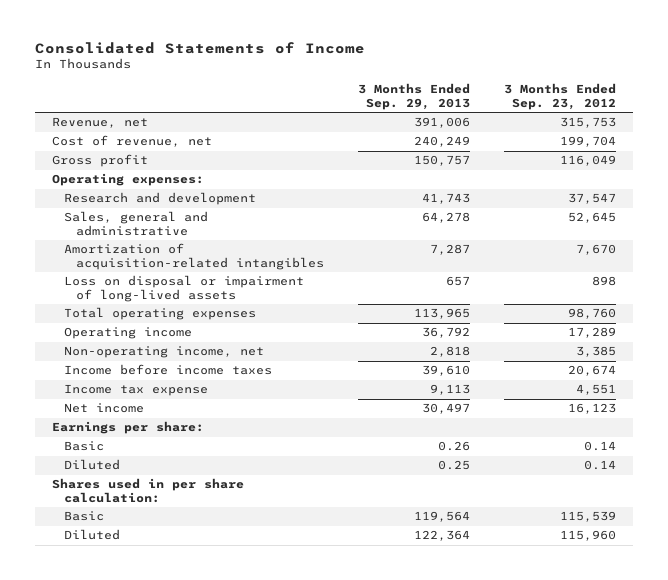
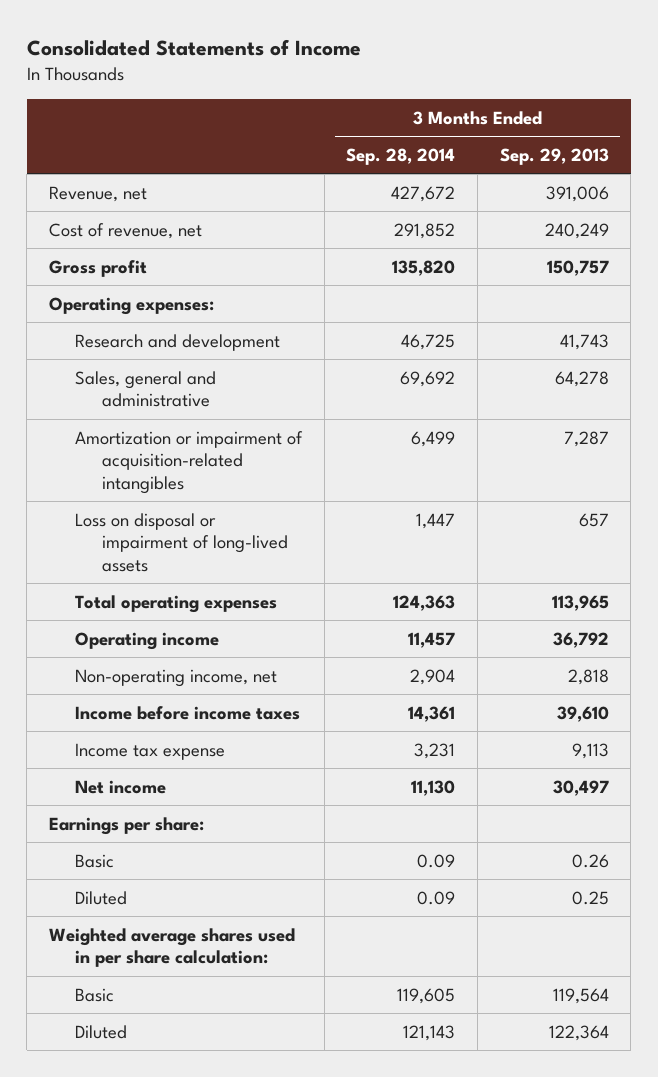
- | 3 Months Ended Sep. 29, 2013 | 3 Months Ended Sep. 23, 2012
+ | 3 Months Ended Sep. 28, 2014 | 3 Months Ended Sep. 29, 2013
- Amortization of acquisition-related intangibles | 7,287 | 7,670
+ Amortization or impairment of acquisition-related intangibles | 6,499 | 7,287
- Shares used in per share calculation:
+ Weighted average shares used in per share calculation:

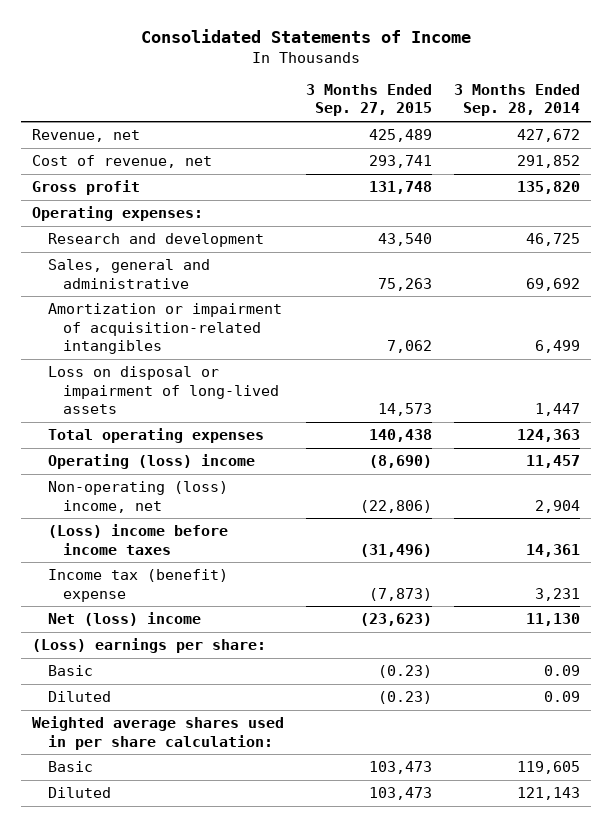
- | 3 Months Ended Sep. 28, 2014 | 3 Months Ended Sep. 29, 2013
+ | 3 Months Ended Sep. 27, 2015 | 3 Months Ended Sep. 28, 2014
- Operating income | 11,457 | 36,792
- Non-operating income, net | 2,904 | 2,818
- Income before income taxes | 14,361 | 39,610
- Income tax expense | 3,231 | 9,113
- Net income | 11,130 | 30,497
- Earnings per share:
+ Operating (loss) income | (8,690) | 11,457
+ Non-operating (loss) income, net | (22,806) | 2,904
+ (Loss) income before income taxes | (31,496) | 14,361
+ Income tax (benefit) expense | (7,873) | 3,231
+ Net (loss) income | (23,623) | 11,130
+ (Loss) earnings per share:

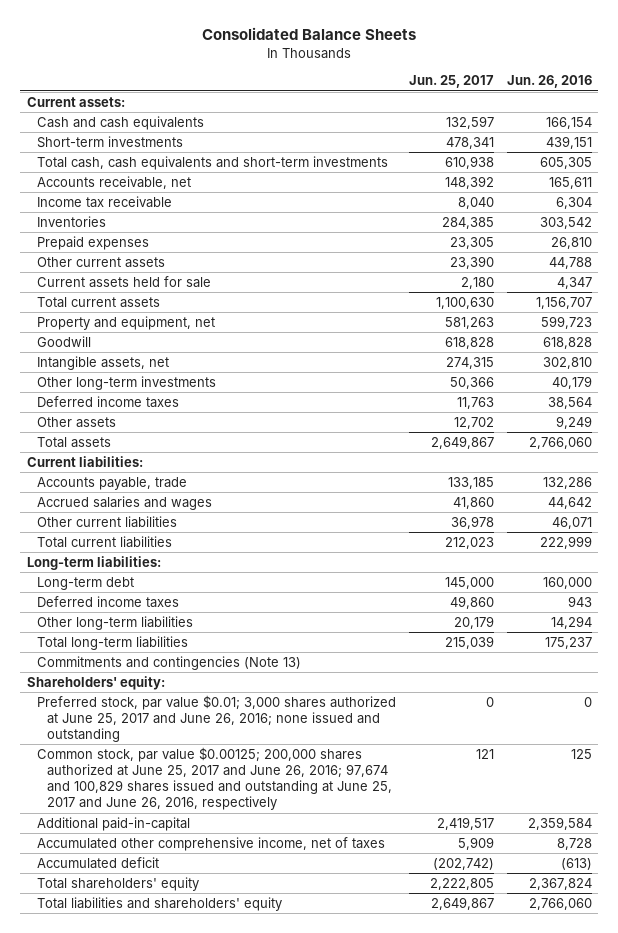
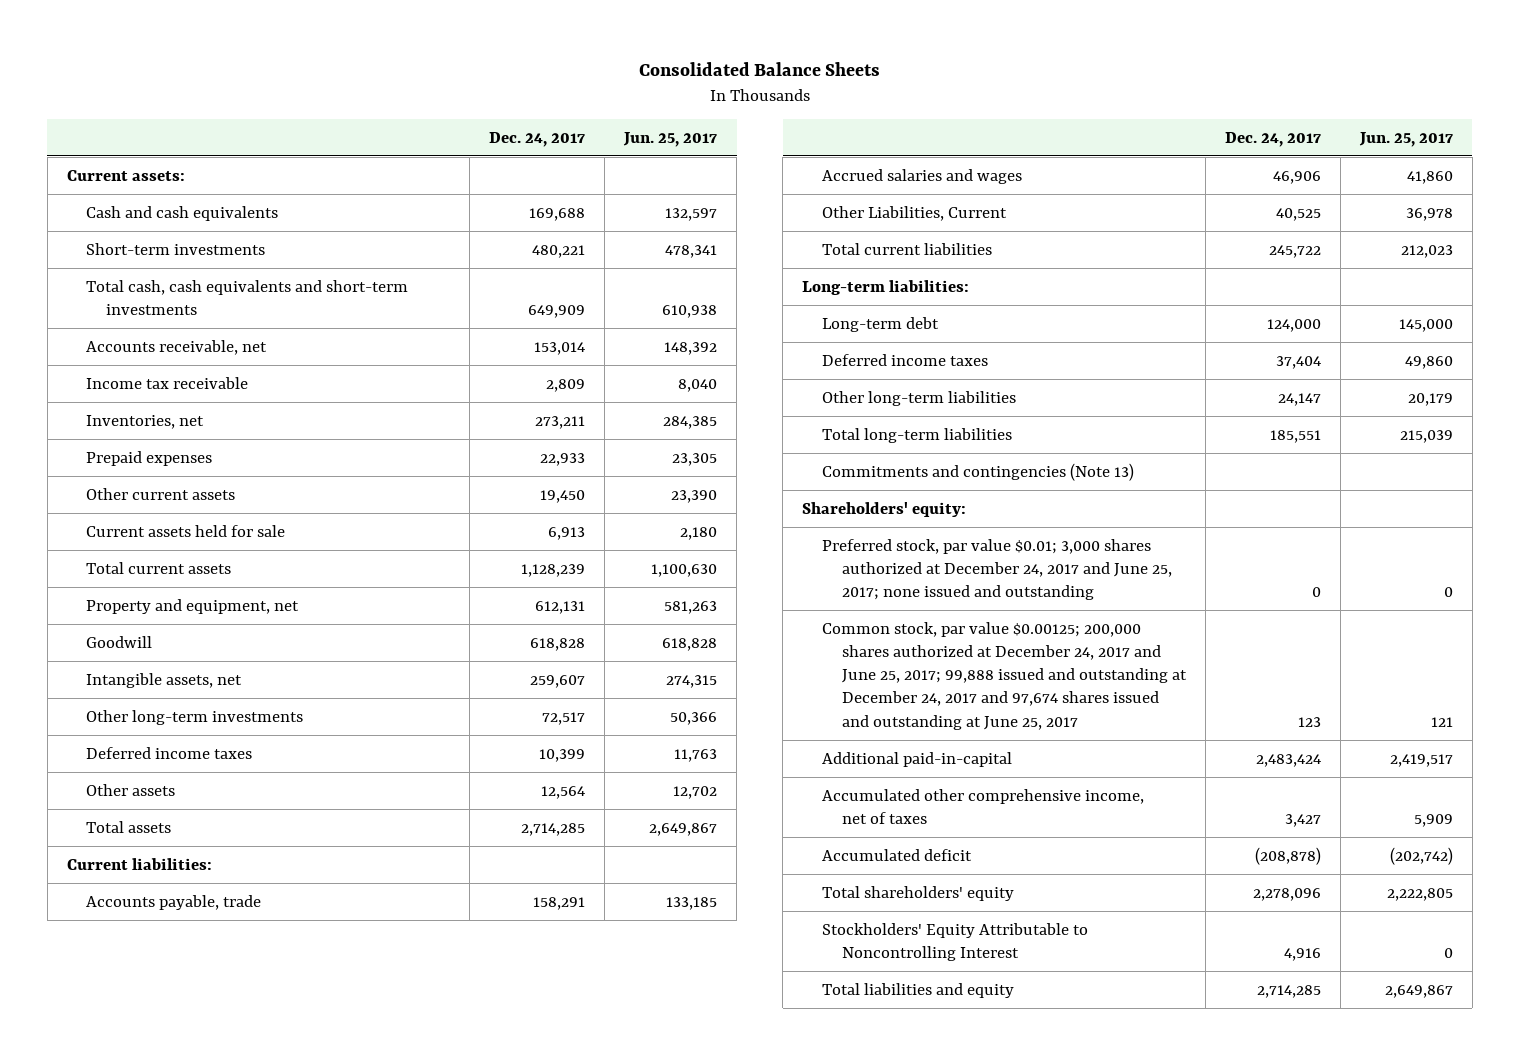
- | Jun. 25, 2017 | Jun. 26, 2016
+ | Dec. 24, 2017 | Jun. 25, 2017
- Inventories | 284,385 | 303,542
+ Inventories, net | 273,211 | 284,385
- Other current liabilities | 36,978 | 46,071
+ Other Liabilities, Current | 40,525 | 36,978
- Preferred stock, par value $0.01; 3,000 shares authorized at June 25, 2017 and June 26, 2016; none issued and outstanding | 0 | 0
- Common stock, par value $0.00125; 200,000 shares authorized at June 25, 2017 and June 26, 2016; 97,674 and 100,829 shares issued and outstanding at June 25, 2017 and June 26, 2016, respectively | 121 | 125
+ Preferred stock, par value $0.01; 3,000 shares authorized at December 24, 2017 and June 25, 2017; none issued and outstanding | 0 | 0
+ Common stock, par value $0.00125; 200,000 shares authorized at December 24, 2017 and June 25, 2017; 99,888 issued and outstanding at December 24, 2017 and 97,674 shares issued and outstanding at June 25, 2017 | 123 | 121
- Total liabilities and shareholders' equity | 2,649,867 | 2,766,060
+ Stockholders' Equity Attributable to Noncontrolling Interest | 4,916 | 0
+ Total liabilities and equity | 2,714,285 | 2,649,867

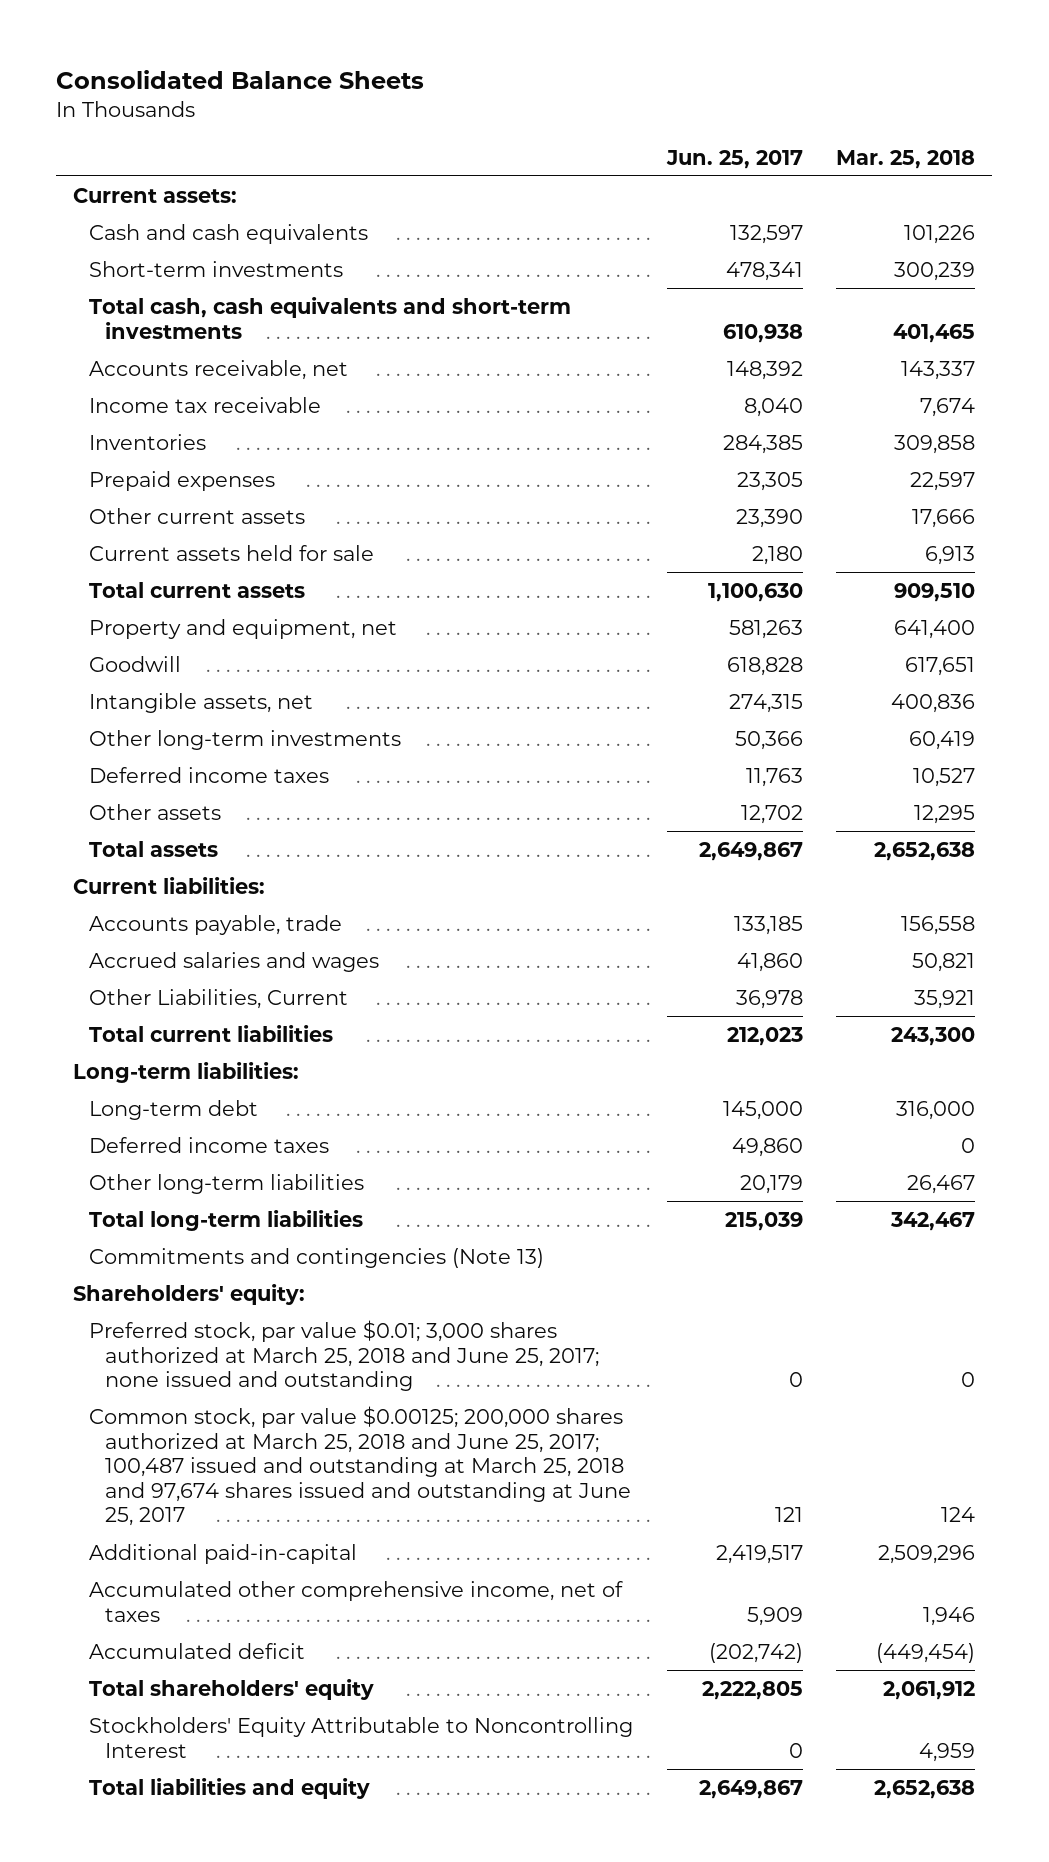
- | Dec. 24, 2017 | Jun. 25, 2017
+ | Jun. 25, 2017 | Mar. 25, 2018
- Inventories, net | 273,211 | 284,385
+ Inventories | 284,385 | 309,858
- Preferred stock, par value $0.01; 3,000 shares authorized at December 24, 2017 and June 25, 2017; none issued and outstanding | 0 | 0
- Common stock, par value $0.00125; 200,000 shares authorized at December 24, 2017 and June 25, 2017; 99,888 issued and outstanding at December 24, 2017 and 97,674 shares issued and outstanding at June 25, 2017 | 123 | 121
+ Preferred stock, par value $0.01; 3,000 shares authorized at March 25, 2018 and June 25, 2017; none issued and outstanding | 0 | 0
+ Common stock, par value $0.00125; 200,000 shares authorized at March 25, 2018 and June 25, 2017; 100,487 issued and outstanding at March 25, 2018 and 97,674 shares issued and outstanding at June 25, 2017 | 121 | 124

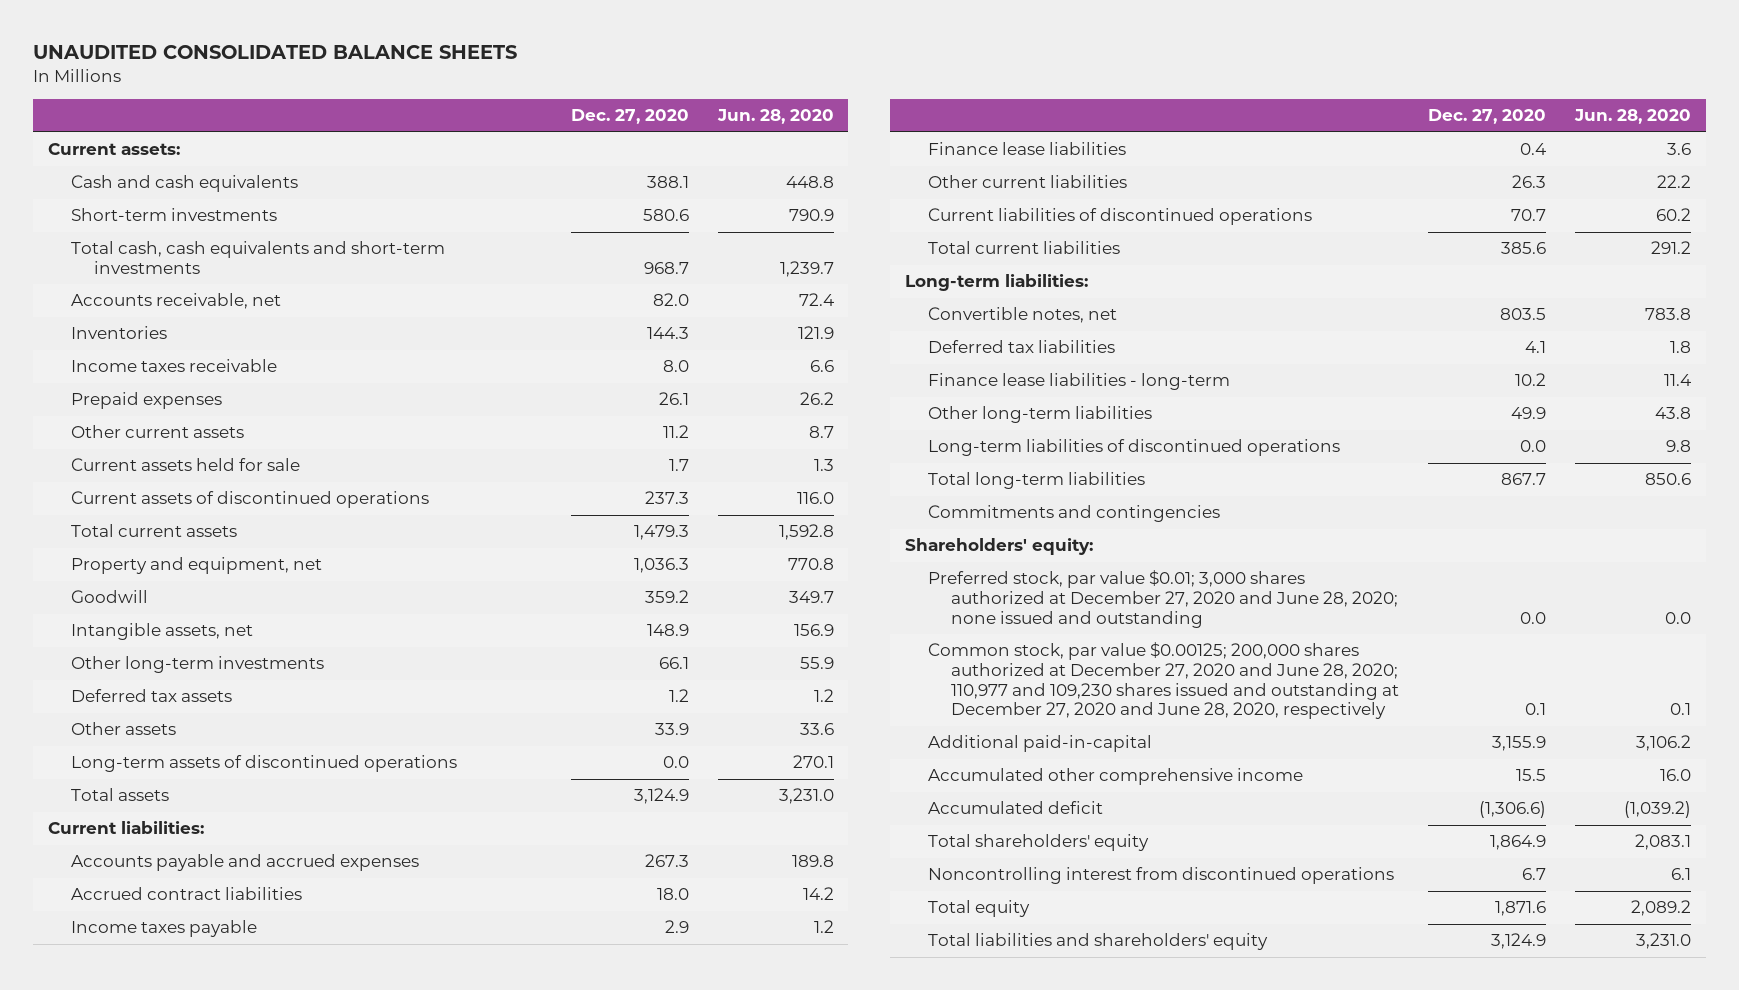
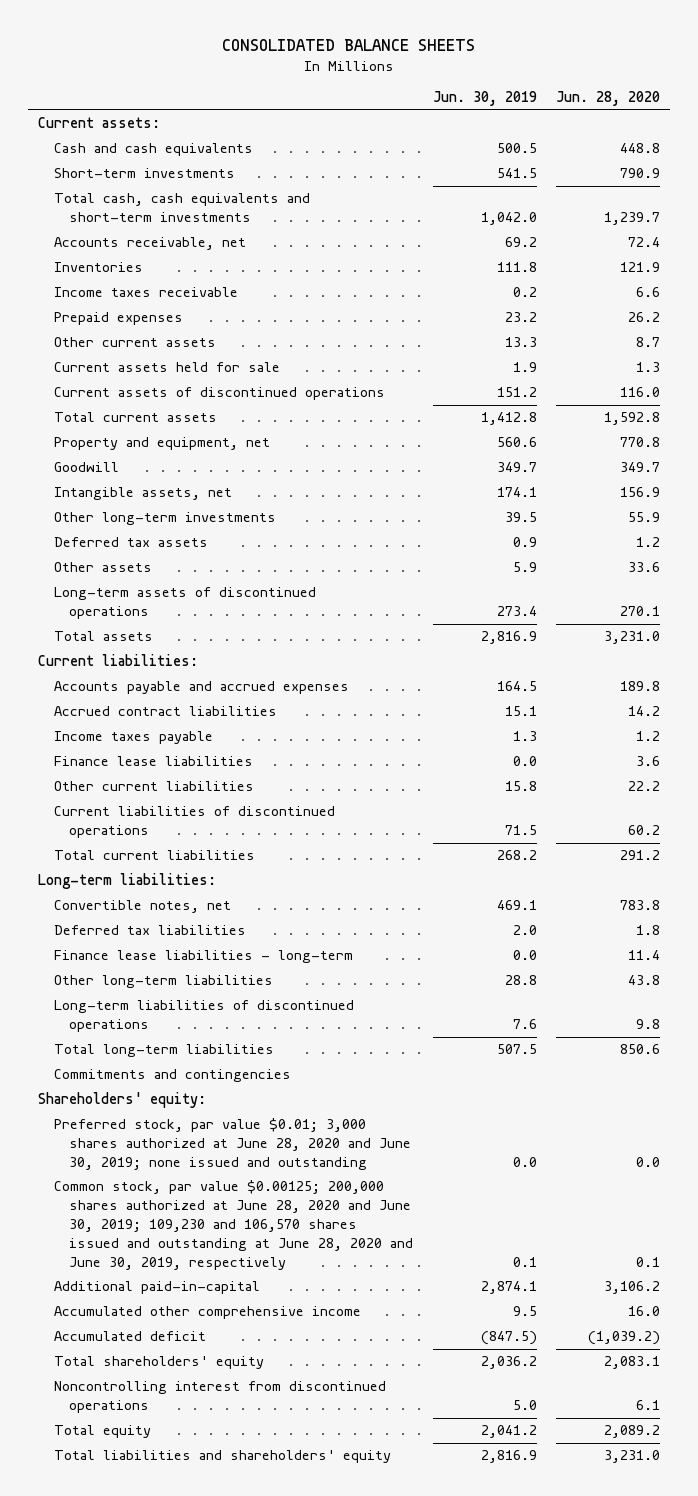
- UNAUDITED CONSOLIDATED BALANCE SHEETS
+ CONSOLIDATED BALANCE SHEETS
- | Dec. 27, 2020 | Jun. 28, 2020
+ | Jun. 30, 2019 | Jun. 28, 2020
- Preferred stock, par value $0.01; 3,000 shares authorized at December 27, 2020 and June 28, 2020; none issued and outstanding | 0.0 | 0.0
- Common stock, par value $0.00125; 200,000 shares authorized at December 27, 2020 and June 28, 2020; 110,977 and 109,230 shares issued and outstanding at December 27, 2020 and June 28, 2020, respectively | 0.1 | 0.1
+ Preferred stock, par value $0.01; 3,000 shares authorized at June 28, 2020 and June 30, 2019; none issued and outstanding | 0.0 | 0.0
+ Common stock, par value $0.00125; 200,000 shares authorized at June 28, 2020 and June 30, 2019; 109,230 and 106,570 shares issued and outstanding at June 28, 2020 and June 30, 2019, respectively | 0.1 | 0.1

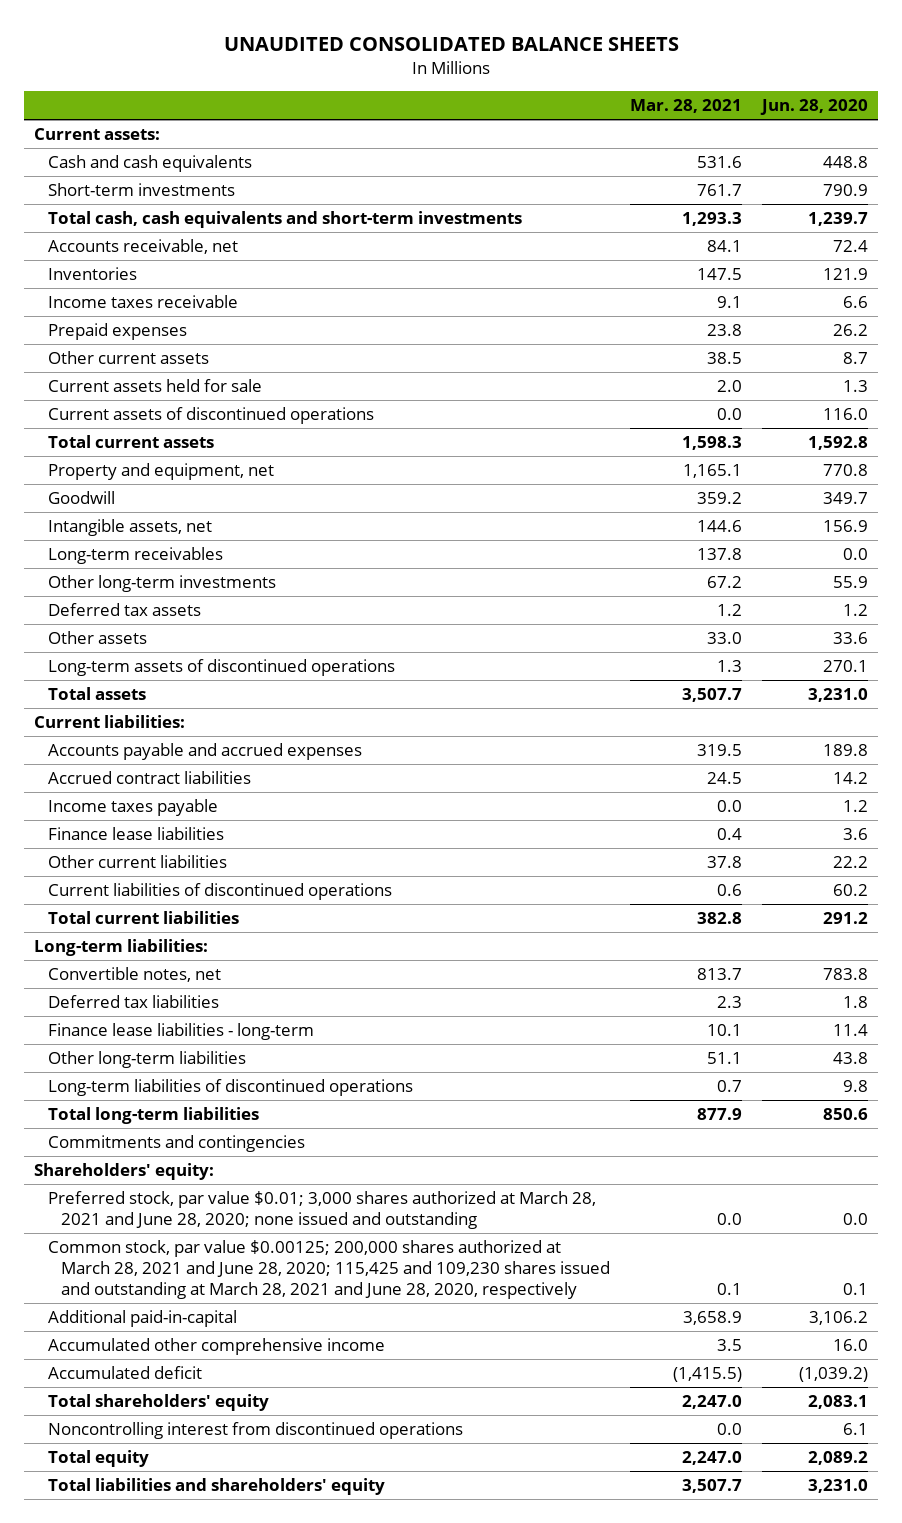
- CONSOLIDATED BALANCE SHEETS
+ UNAUDITED CONSOLIDATED BALANCE SHEETS
- | Jun. 30, 2019 | Jun. 28, 2020
+ | Mar. 28, 2021 | Jun. 28, 2020
+ Long-term receivables | 137.8 | 0.0
- Preferred stock, par value $0.01; 3,000 shares authorized at June 28, 2020 and June 30, 2019; none issued and outstanding | 0.0 | 0.0
- Common stock, par value $0.00125; 200,000 shares authorized at June 28, 2020 and June 30, 2019; 109,230 and 106,570 shares issued and outstanding at June 28, 2020 and June 30, 2019, respectively | 0.1 | 0.1
+ Preferred stock, par value $0.01; 3,000 shares authorized at March 28, 2021 and June 28, 2020; none issued and outstanding | 0.0 | 0.0
+ Common stock, par value $0.00125; 200,000 shares authorized at March 28, 2021 and June 28, 2020; 115,425 and 109,230 shares issued and outstanding at March 28, 2021 and June 28, 2020, respectively | 0.1 | 0.1

